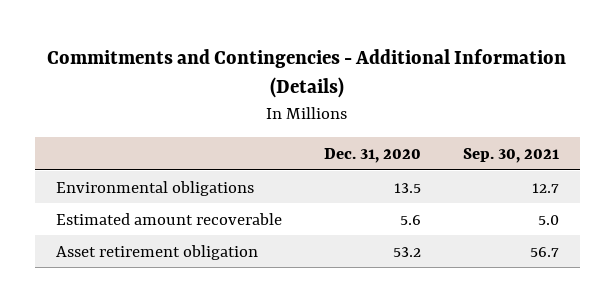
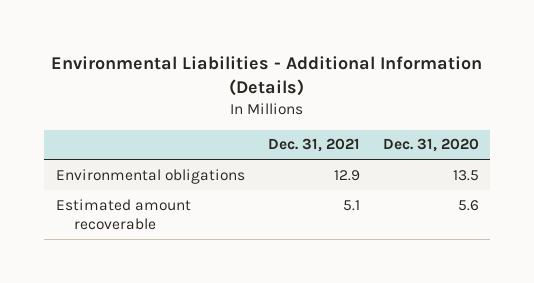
- Commitments and Contingencies - Additional Information (Details)
+ Environmental Liabilities - Additional Information (Details)
- | Dec. 31, 2020 | Sep. 30, 2021
+ | Dec. 31, 2021 | Dec. 31, 2020
- Asset retirement obligation | 53.2 | 56.7

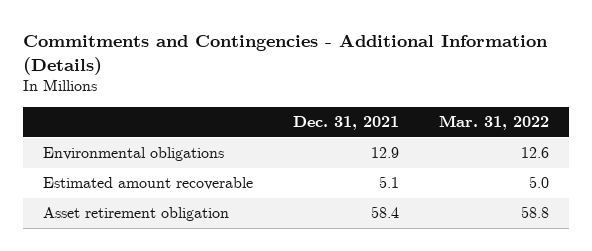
- Environmental Liabilities - Additional Information (Details)
+ Commitments and Contingencies - Additional Information (Details)
- | Dec. 31, 2021 | Dec. 31, 2020
+ | Dec. 31, 2021 | Mar. 31, 2022
+ Asset retirement obligation | 58.4 | 58.8

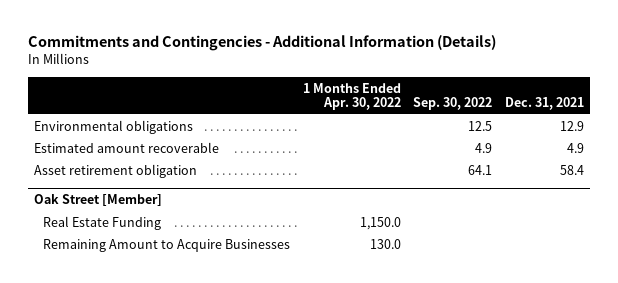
- | Dec. 31, 2021 | Mar. 31, 2022
+ | 1 Months Ended Apr. 30, 2022 | Sep. 30, 2022 | Dec. 31, 2021
- Estimated amount recoverable | 5.1 | 5.0
+ Estimated amount recoverable | | 4.9 | 4.9
+ Oak Street [Member]
+ Real Estate Funding | 1,150.0 | |
+ Remaining Amount to Acquire Businesses | 130.0 | |

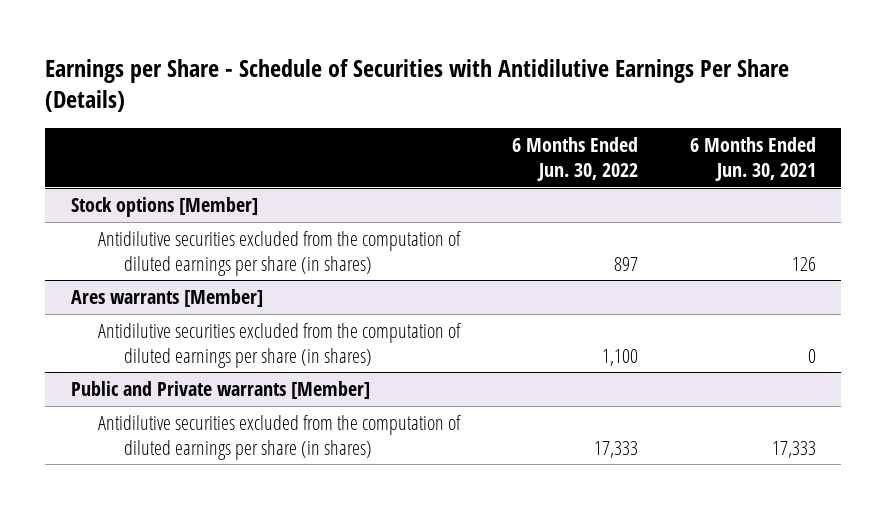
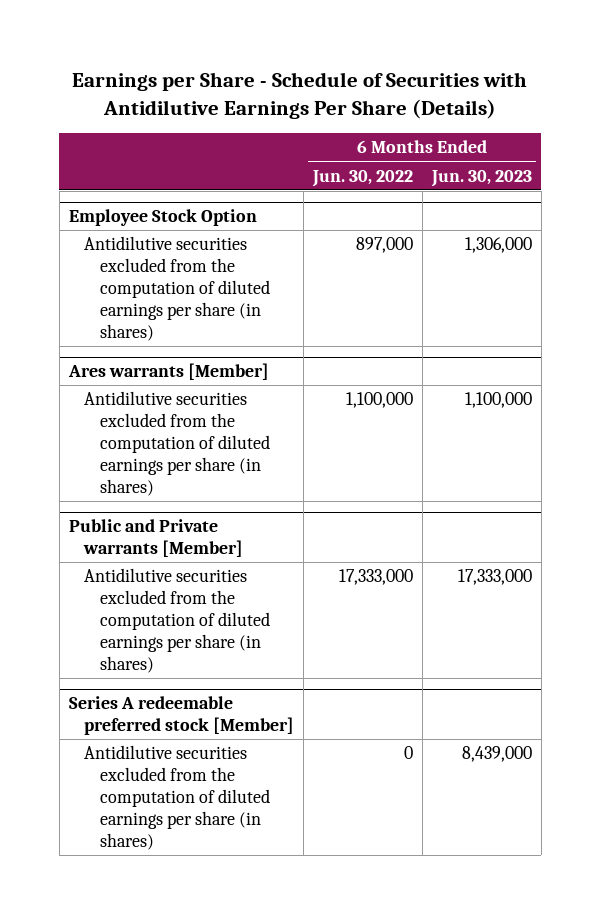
- | 6 Months Ended Jun. 30, 2022 | 6 Months Ended Jun. 30, 2021
+ | 6 Months Ended Jun. 30, 2022 | 6 Months Ended Jun. 30, 2023
- Stock options [Member]
- Antidilutive securities excluded from the computation of diluted earnings per share (in shares) | 897 | 126
+ Employee Stock Option
+ Antidilutive securities excluded from the computation of diluted earnings per share (in shares) | 897,000 | 1,306,000
@ Ares warrants [Member]
- Antidilutive securities excluded from the computation of diluted earnings per share (in shares) | 1,100 | 0
+ Antidilutive securities excluded from the computation of diluted earnings per share (in shares) | 1,100,000 | 1,100,000
@ Public and Private warrants [Member]
- Antidilutive securities excluded from the computation of diluted earnings per share (in shares) | 17,333 | 17,333
+ Antidilutive securities excluded from the computation of diluted earnings per share (in shares) | 17,333,000 | 17,333,000
+ Series A redeemable preferred stock [Member]
+ Antidilutive securities excluded from the computation of diluted earnings per share (in shares) | 0 | 8,439,000

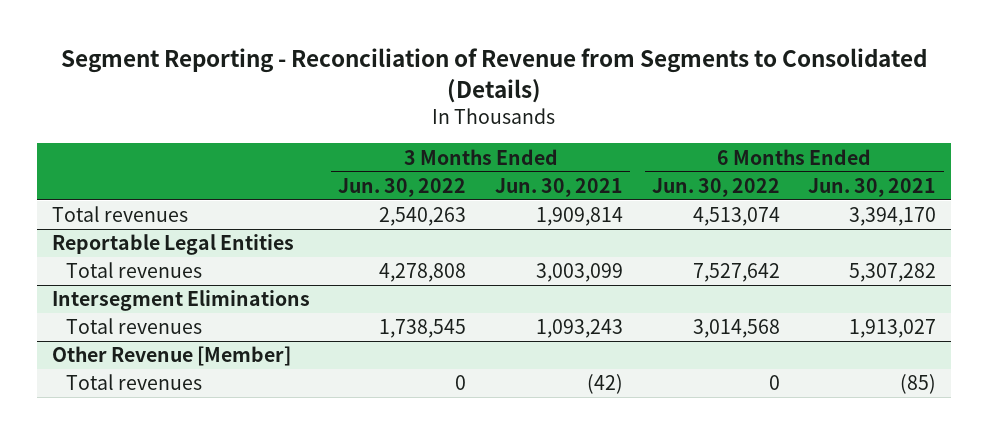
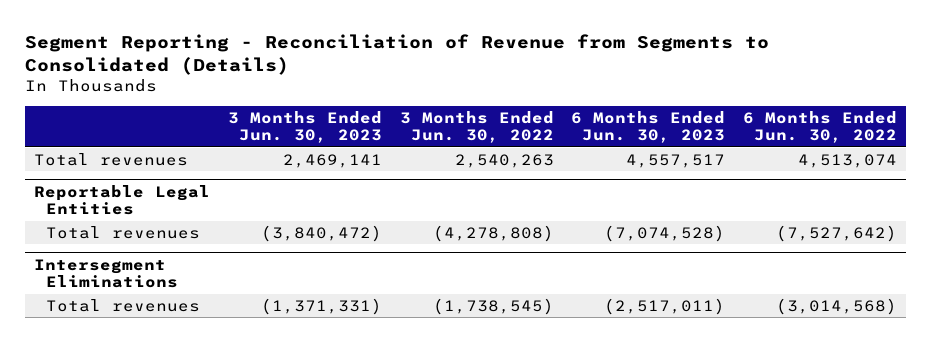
- | 3 Months Ended Jun. 30, 2022 | 3 Months Ended Jun. 30, 2021 | 6 Months Ended Jun. 30, 2022 | 6 Months Ended Jun. 30, 2021
+ | 3 Months Ended Jun. 30, 2023 | 3 Months Ended Jun. 30, 2022 | 6 Months Ended Jun. 30, 2023 | 6 Months Ended Jun. 30, 2022
@ Reportable Legal Entities
- Total revenues | 4,278,808 | 3,003,099 | 7,527,642 | 5,307,282
+ Total revenues | (3,840,472) | (4,278,808) | (7,074,528) | (7,527,642)
@ Intersegment Eliminations
- Total revenues | 1,738,545 | 1,093,243 | 3,014,568 | 1,913,027
- Other Revenue [Member]
- Total revenues | 0 | (42) | 0 | (85)
@ Intersegment Eliminations
+ Total revenues | (1,371,331) | (1,738,545) | (2,517,011) | (3,014,568)

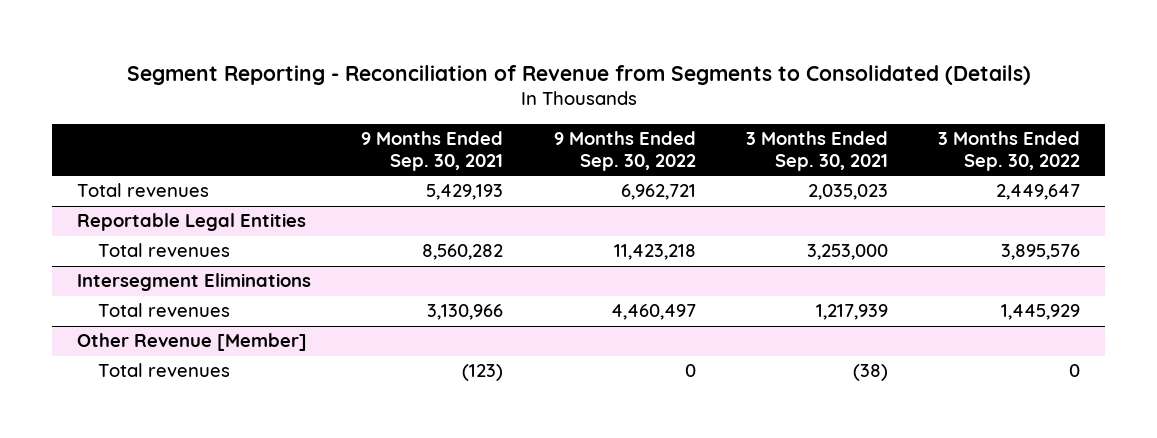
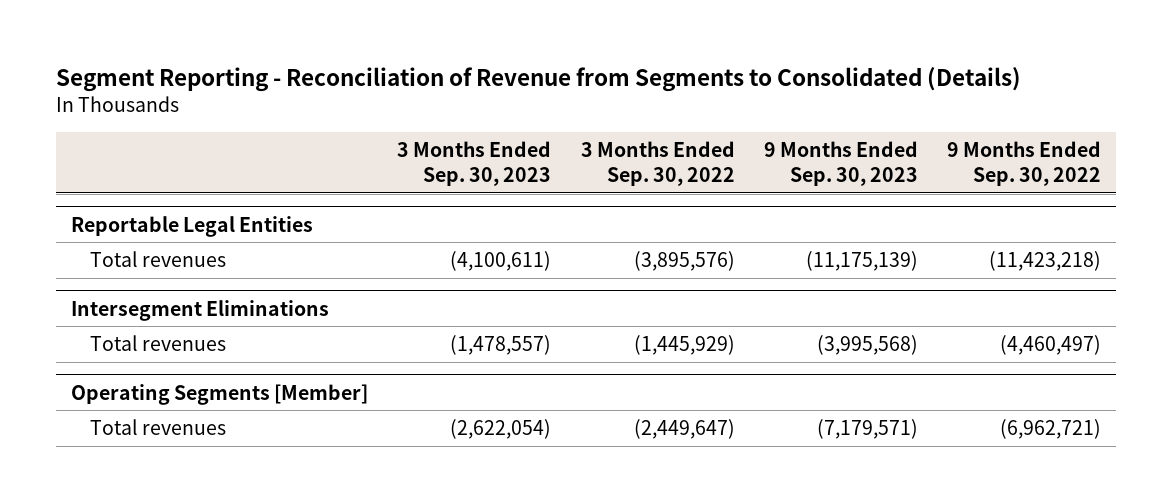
- | 9 Months Ended Sep. 30, 2021 | 9 Months Ended Sep. 30, 2022 | 3 Months Ended Sep. 30, 2021 | 3 Months Ended Sep. 30, 2022
+ | 3 Months Ended Sep. 30, 2023 | 3 Months Ended Sep. 30, 2022 | 9 Months Ended Sep. 30, 2023 | 9 Months Ended Sep. 30, 2022
- Total revenues | 5,429,193 | 6,962,721 | 2,035,023 | 2,449,647
@ Reportable Legal Entities
- Total revenues | 8,560,282 | 11,423,218 | 3,253,000 | 3,895,576
+ Total revenues | (4,100,611) | (3,895,576) | (11,175,139) | (11,423,218)
@ Intersegment Eliminations
- Total revenues | 3,130,966 | 4,460,497 | 1,217,939 | 1,445,929
- Other Revenue [Member]
- Total revenues | (123) | 0 | (38) | 0
@ Intersegment Eliminations
+ Total revenues | (1,478,557) | (1,445,929) | (3,995,568) | (4,460,497)
+ Operating Segments [Member]
+ Total revenues | (2,622,054) | (2,449,647) | (7,179,571) | (6,962,721)

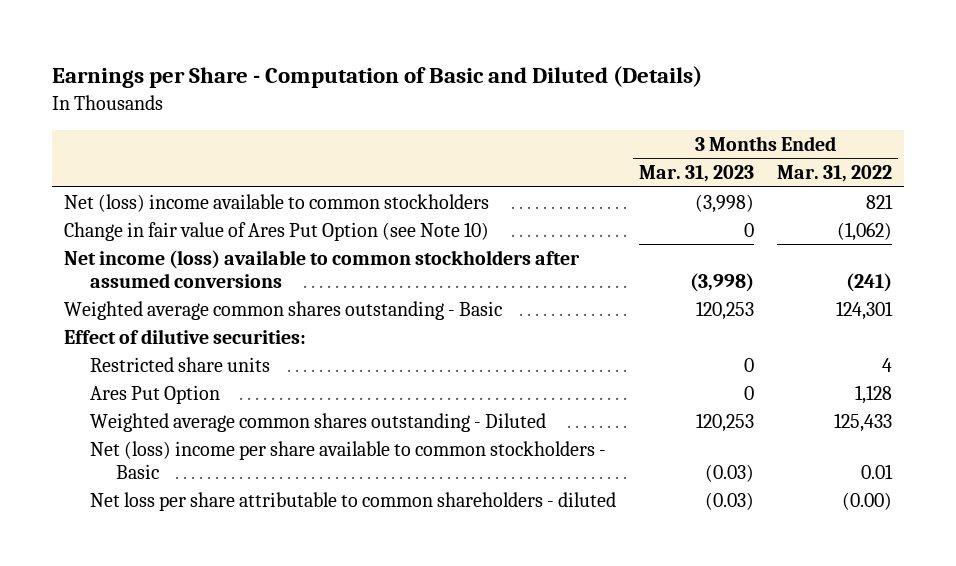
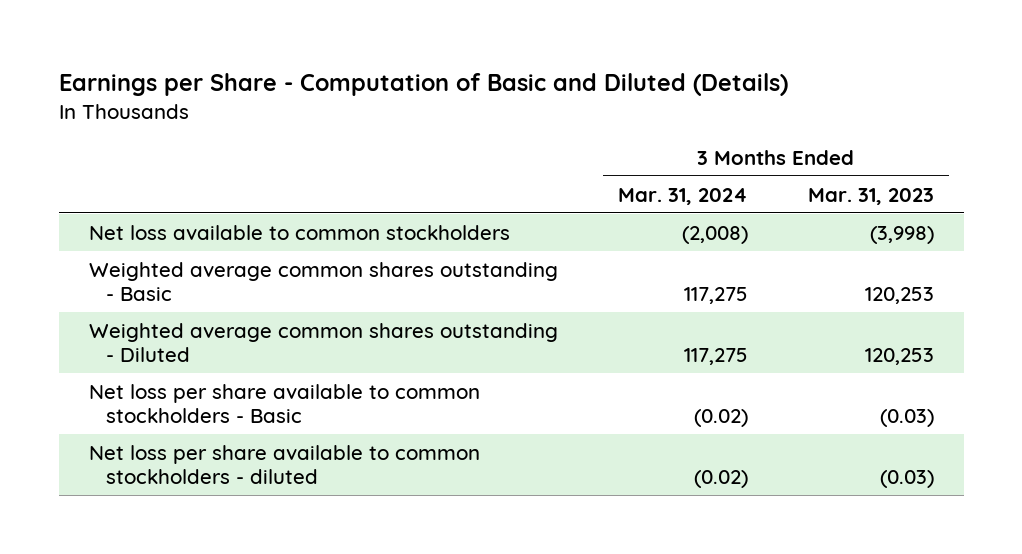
- | 3 Months Ended Mar. 31, 2023 | 3 Months Ended Mar. 31, 2022
+ | 3 Months Ended Mar. 31, 2024 | 3 Months Ended Mar. 31, 2023
- Net (loss) income available to common stockholders | (3,998) | 821
- Change in fair value of Ares Put Option (see Note 10) | 0 | (1,062)
- Net income (loss) available to common stockholders after assumed conversions | (3,998) | (241)
+ Net loss available to common stockholders | (2,008) | (3,998)
- Effect of dilutive securities:
- Restricted share units | 0 | 4
- Ares Put Option | 0 | 1,128
- Net (loss) income per share available to common stockholders - Basic | (0.03) | 0.01
- Net loss per share attributable to common shareholders - diluted | (0.03) | (0.00)
+ Net loss per share available to common stockholders - Basic | (0.02) | (0.03)
+ Net loss per share available to common stockholders - diluted | (0.02) | (0.03)

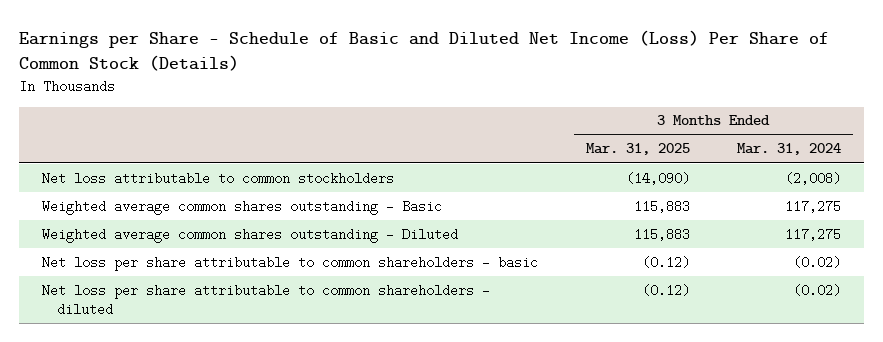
- Earnings per Share - Computation of Basic and Diluted (Details)
+ Earnings per Share - Schedule of Basic and Diluted Net Income (Loss) Per Share of Common Stock (Details)
- | 3 Months Ended Mar. 31, 2024 | 3 Months Ended Mar. 31, 2023
+ | 3 Months Ended Mar. 31, 2025 | 3 Months Ended Mar. 31, 2024
- Net loss available to common stockholders | (2,008) | (3,998)
+ Net loss attributable to common stockholders | (14,090) | (2,008)
- Net loss per share available to common stockholders - Basic | (0.02) | (0.03)
- Net loss per share available to common stockholders - diluted | (0.02) | (0.03)
+ Net loss per share attributable to common shareholders - basic | (0.12) | (0.02)
+ Net loss per share attributable to common shareholders - diluted | (0.12) | (0.02)

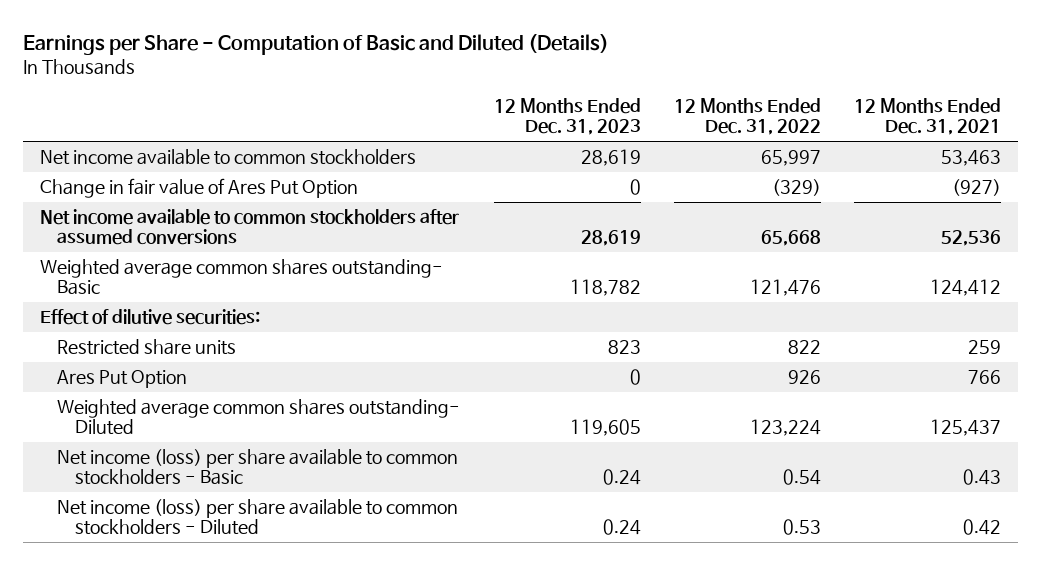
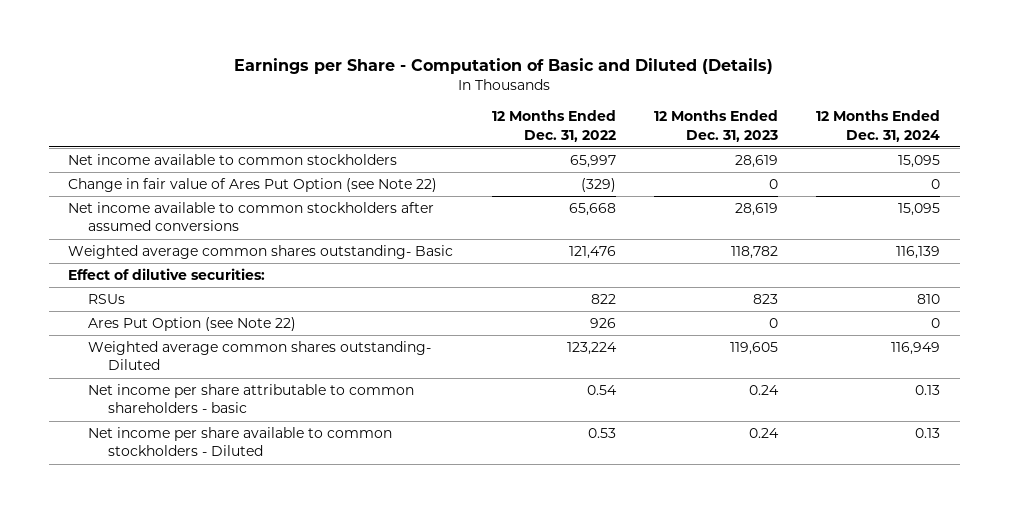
- | 12 Months Ended Dec. 31, 2023 | 12 Months Ended Dec. 31, 2022 | 12 Months Ended Dec. 31, 2021
+ | 12 Months Ended Dec. 31, 2022 | 12 Months Ended Dec. 31, 2023 | 12 Months Ended Dec. 31, 2024
- Change in fair value of Ares Put Option | 0 | (329) | (927)
+ Change in fair value of Ares Put Option (see Note 22) | (329) | 0 | 0
- Restricted share units | 823 | 822 | 259
- Ares Put Option | 0 | 926 | 766
+ RSUs | 822 | 823 | 810
+ Ares Put Option (see Note 22) | 926 | 0 | 0
- Net income (loss) per share available to common stockholders - Basic | 0.24 | 0.54 | 0.43
- Net income (loss) per share available to common stockholders - Diluted | 0.24 | 0.53 | 0.42
+ Net income per share attributable to common shareholders - basic | 0.54 | 0.24 | 0.13
+ Net income per share available to common stockholders - Diluted | 0.53 | 0.24 | 0.13

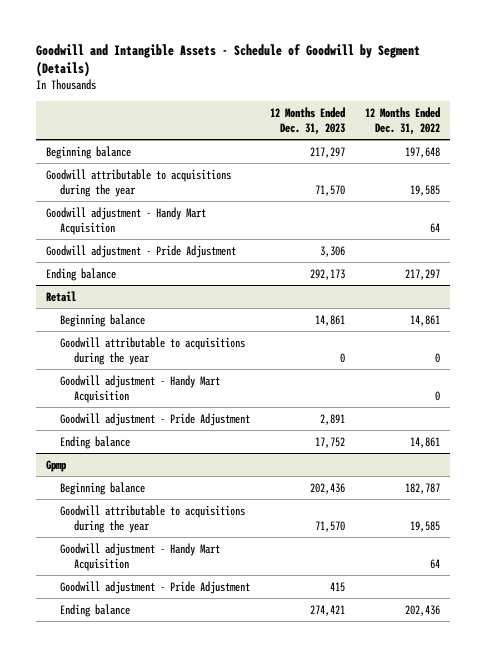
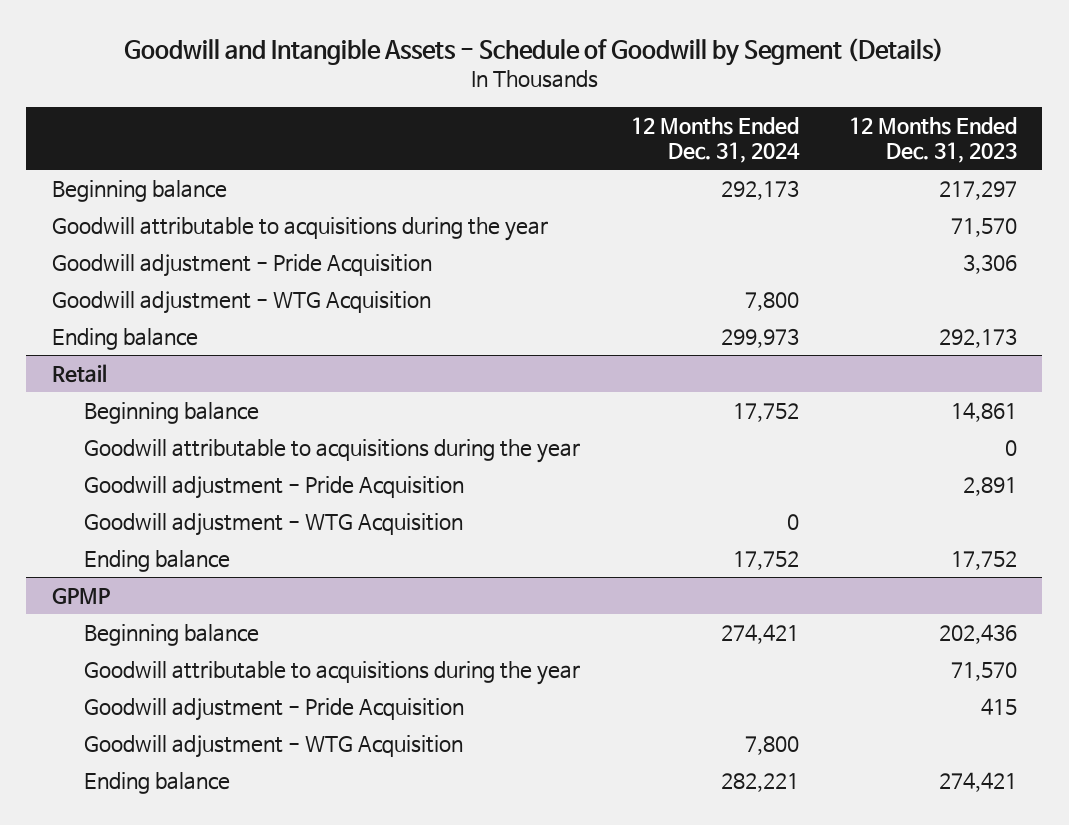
- | 12 Months Ended Dec. 31, 2023 | 12 Months Ended Dec. 31, 2022
+ | 12 Months Ended Dec. 31, 2024 | 12 Months Ended Dec. 31, 2023
- Goodwill adjustment - Handy Mart Acquisition | | 64
- Goodwill adjustment - Pride Adjustment | 3,306 |
+ Goodwill adjustment - Pride Acquisition | | 3,306
+ Goodwill adjustment - WTG Acquisition | 7,800 |
@ Retail
- Goodwill adjustment - Handy Mart Acquisition | | 0
- Goodwill adjustment - Pride Adjustment | 2,891 |
+ Goodwill adjustment - Pride Acquisition | | 2,891
+ Goodwill adjustment - WTG Acquisition | 0 |
- Gpmp
+ GPMP
- Goodwill adjustment - Handy Mart Acquisition | | 64
- Goodwill adjustment - Pride Adjustment | 415 |
+ Goodwill adjustment - Pride Acquisition | | 415
+ Goodwill adjustment - WTG Acquisition | 7,800 |

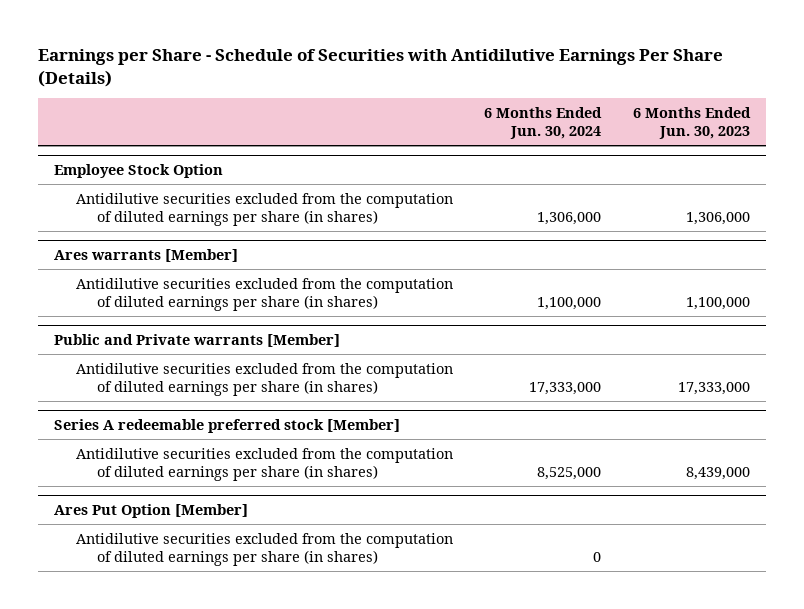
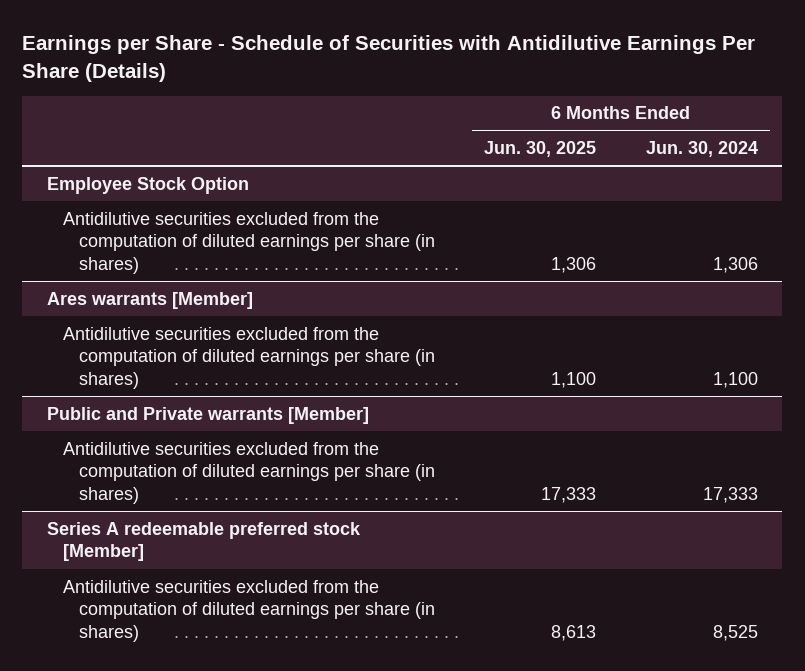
- | 6 Months Ended Jun. 30, 2024 | 6 Months Ended Jun. 30, 2023
+ | 6 Months Ended Jun. 30, 2025 | 6 Months Ended Jun. 30, 2024
@ Employee Stock Option
- Antidilutive securities excluded from the computation of diluted earnings per share (in shares) | 1,306,000 | 1,306,000
+ Antidilutive securities excluded from the computation of diluted earnings per share (in shares) | 1,306 | 1,306
@ Ares warrants [Member]
- Antidilutive securities excluded from the computation of diluted earnings per share (in shares) | 1,100,000 | 1,100,000
+ Antidilutive securities excluded from the computation of diluted earnings per share (in shares) | 1,100 | 1,100
@ Public and Private warrants [Member]
- Antidilutive securities excluded from the computation of diluted earnings per share (in shares) | 17,333,000 | 17,333,000
+ Antidilutive securities excluded from the computation of diluted earnings per share (in shares) | 17,333 | 17,333
@ Series A redeemable preferred stock [Member]
- Antidilutive securities excluded from the computation of diluted earnings per share (in shares) | 8,525,000 | 8,439,000
- Ares Put Option [Member]
- Antidilutive securities excluded from the computation of diluted earnings per share (in shares) | 0 |
@ Series A redeemable preferred stock [Member]
+ Antidilutive securities excluded from the computation of diluted earnings per share (in shares) | 8,613 | 8,525

